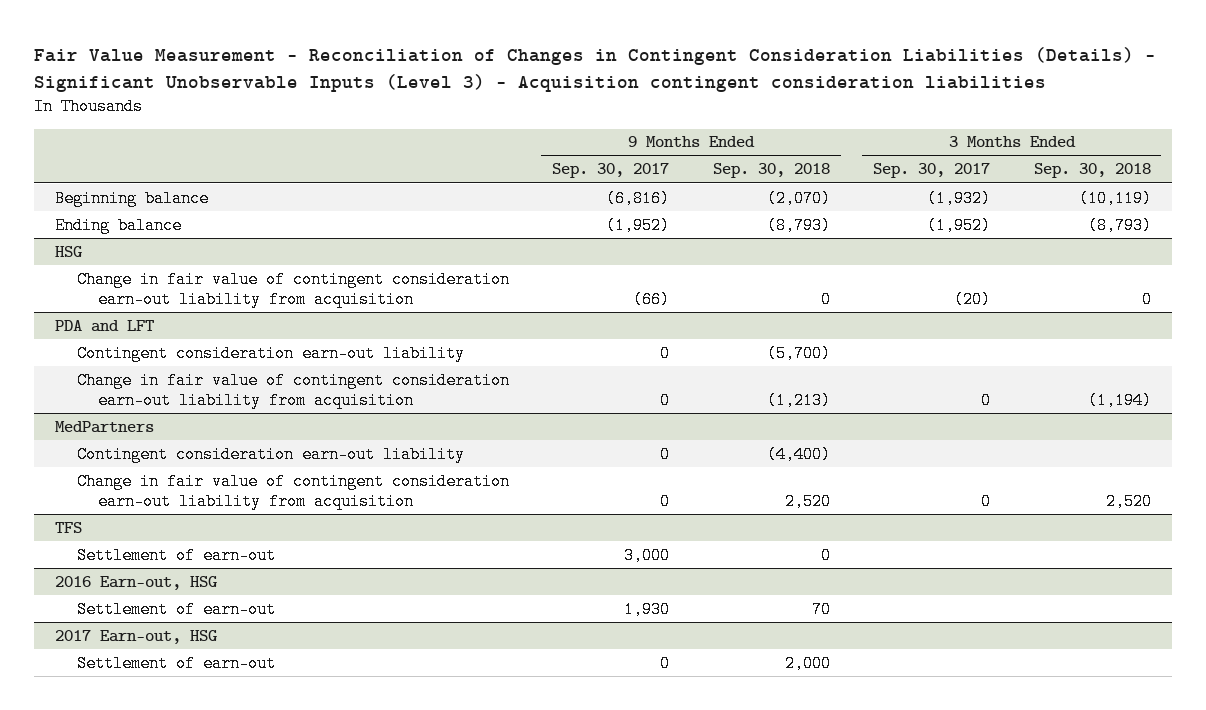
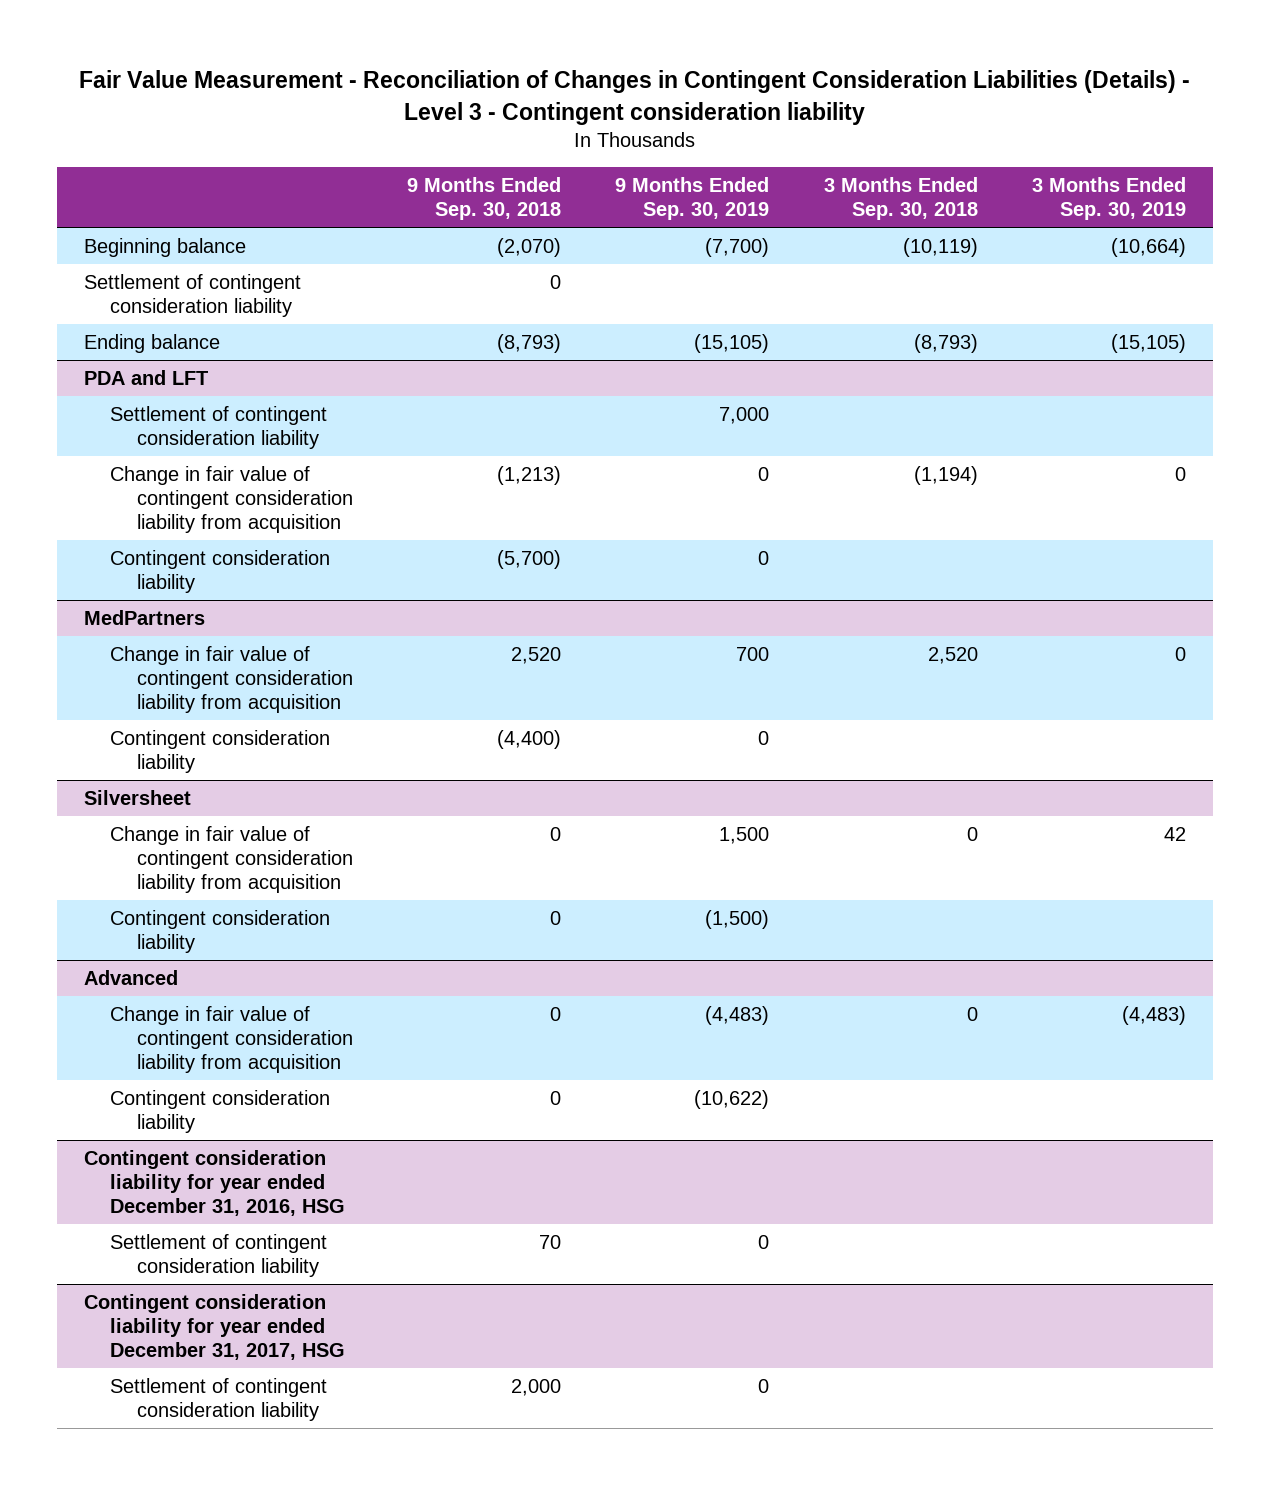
- Fair Value Measurement - Reconciliation of Changes in Contingent Consideration Liabilities (Details) - Significant Unobservable Inputs (Level 3) - Acquisition contingent consideration liabilities
+ Fair Value Measurement - Reconciliation of Changes in Contingent Consideration Liabilities (Details) - Level 3 - Contingent consideration liability
- | 9 Months Ended Sep. 30, 2017 | 9 Months Ended Sep. 30, 2018 | 3 Months Ended Sep. 30, 2017 | 3 Months Ended Sep. 30, 2018
+ | 9 Months Ended Sep. 30, 2018 | 9 Months Ended Sep. 30, 2019 | 3 Months Ended Sep. 30, 2018 | 3 Months Ended Sep. 30, 2019
+ Settlement of contingent consideration liability | 0 | | |
- HSG
- Change in fair value of contingent consideration earn-out liability from acquisition | (66) | 0 | (20) | 0
@ PDA and LFT
- Contingent consideration earn-out liability | 0 | (5,700) | |
- Change in fair value of contingent consideration earn-out liability from acquisition | 0 | (1,213) | 0 | (1,194)
+ Settlement of contingent consideration liability | | 7,000 | |
+ Change in fair value of contingent consideration liability from acquisition | (1,213) | 0 | (1,194) | 0
+ Contingent consideration liability | (5,700) | 0 | |
@ MedPartners
- Contingent consideration earn-out liability | 0 | (4,400) | |
- Change in fair value of contingent consideration earn-out liability from acquisition | 0 | 2,520 | 0 | 2,520
- TFS
- Settlement of earn-out | 3,000 | 0 | |
- 2016 Earn-out, HSG
- Settlement of earn-out | 1,930 | 70 | |
- 2017 Earn-out, HSG
- Settlement of earn-out | 0 | 2,000 | |
@ MedPartners
+ Change in fair value of contingent consideration liability from acquisition | 2,520 | 700 | 2,520 | 0
+ Contingent consideration liability | (4,400) | 0 | |
+ Silversheet
+ Change in fair value of contingent consideration liability from acquisition | 0 | 1,500 | 0 | 42
+ Contingent consideration liability | 0 | (1,500) | |
+ Advanced
+ Change in fair value of contingent consideration liability from acquisition | 0 | (4,483) | 0 | (4,483)
+ Contingent consideration liability | 0 | (10,622) | |
+ Contingent consideration liability for year ended December 31, 2016, HSG
+ Settlement of contingent consideration liability | 70 | 0 | |
+ Contingent consideration liability for year ended December 31, 2017, HSG
+ Settlement of contingent consideration liability | 2,000 | 0 | |

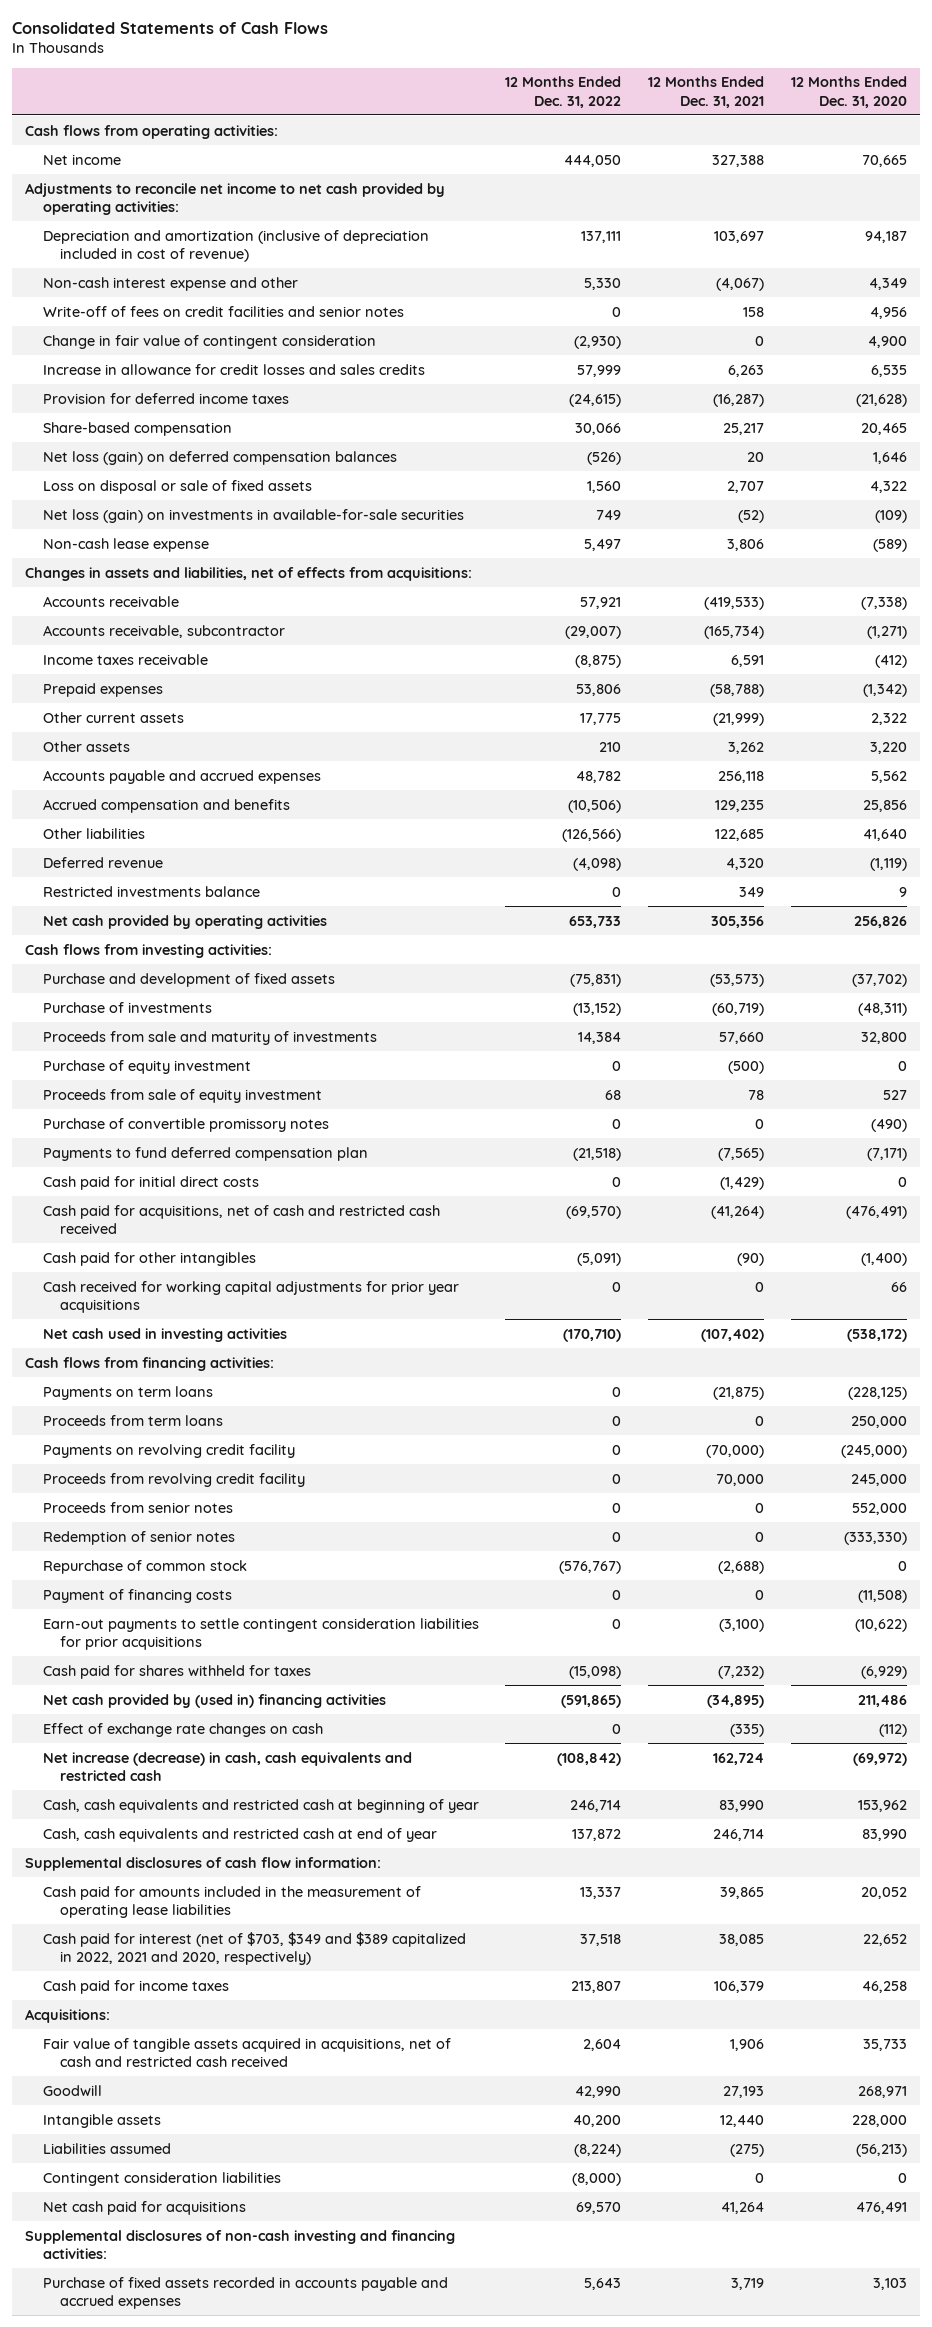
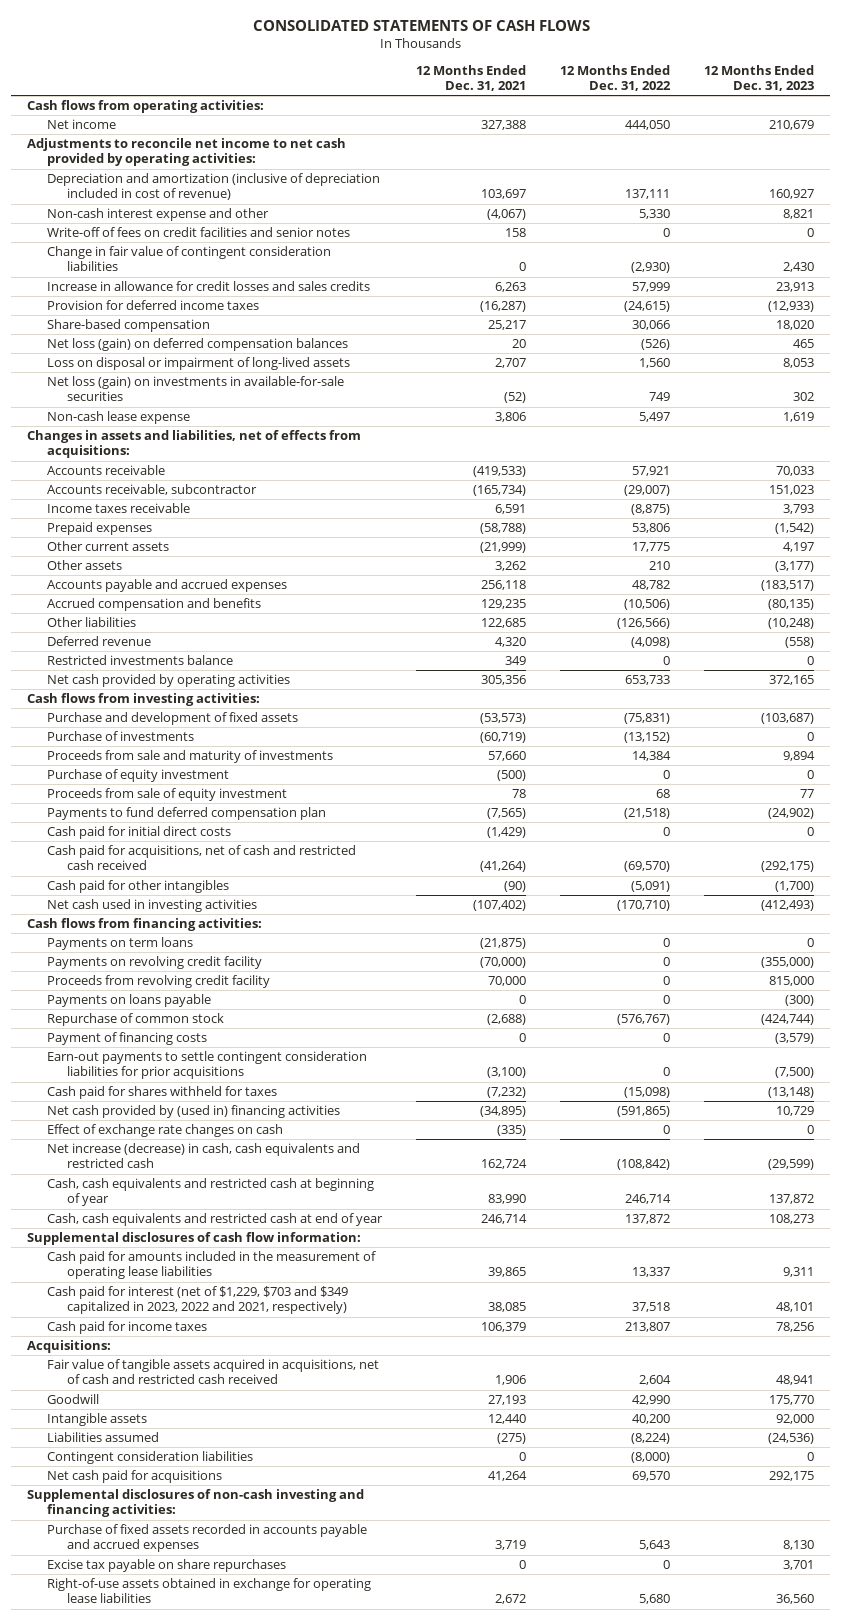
- Consolidated Statements of Cash Flows
+ CONSOLIDATED STATEMENTS OF CASH FLOWS
- | 12 Months Ended Dec. 31, 2022 | 12 Months Ended Dec. 31, 2021 | 12 Months Ended Dec. 31, 2020
+ | 12 Months Ended Dec. 31, 2021 | 12 Months Ended Dec. 31, 2022 | 12 Months Ended Dec. 31, 2023
- Change in fair value of contingent consideration | (2,930) | 0 | 4,900
+ Change in fair value of contingent consideration liabilities | 0 | (2,930) | 2,430
- Loss on disposal or sale of fixed assets | 1,560 | 2,707 | 4,322
+ Loss on disposal or impairment of long-lived assets | 2,707 | 1,560 | 8,053
- Purchase of convertible promissory notes | 0 | 0 | (490)
- Cash received for working capital adjustments for prior year acquisitions | 0 | 0 | 66
- Proceeds from term loans | 0 | 0 | 250,000
- Proceeds from senior notes | 0 | 0 | 552,000
- Redemption of senior notes | 0 | 0 | (333,330)
+ Payments on loans payable | 0 | 0 | (300)
- Cash paid for interest (net of $703, $349 and $389 capitalized in 2022, 2021 and 2020, respectively) | 37,518 | 38,085 | 22,652
+ Cash paid for interest (net of $1,229, $703 and $349 capitalized in 2023, 2022 and 2021, respectively) | 38,085 | 37,518 | 48,101
+ Excise tax payable on share repurchases | 0 | 0 | 3,701
+ Right-of-use assets obtained in exchange for operating lease liabilities | 2,672 | 5,680 | 36,560

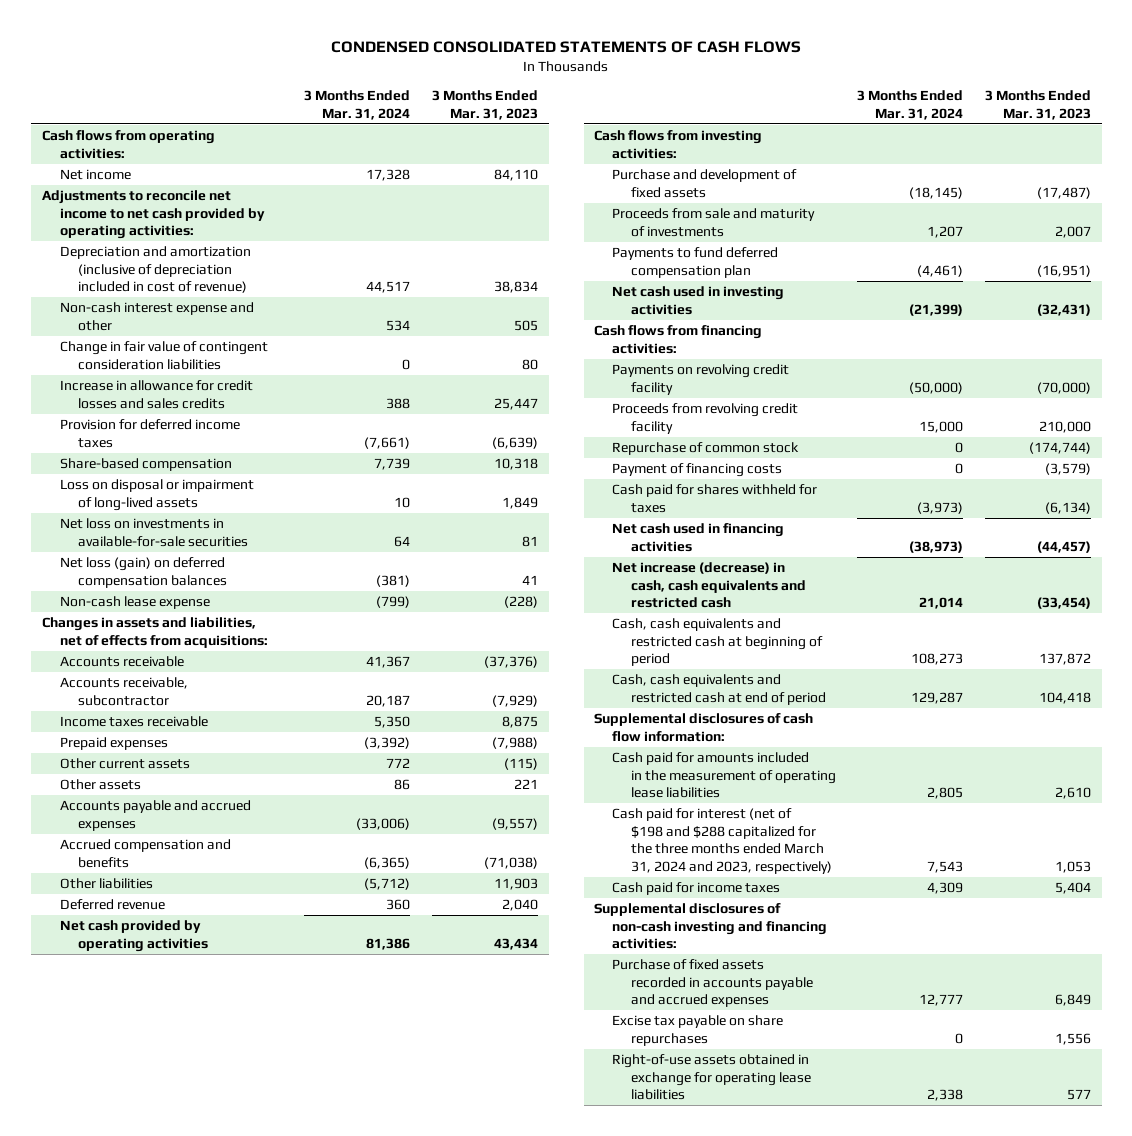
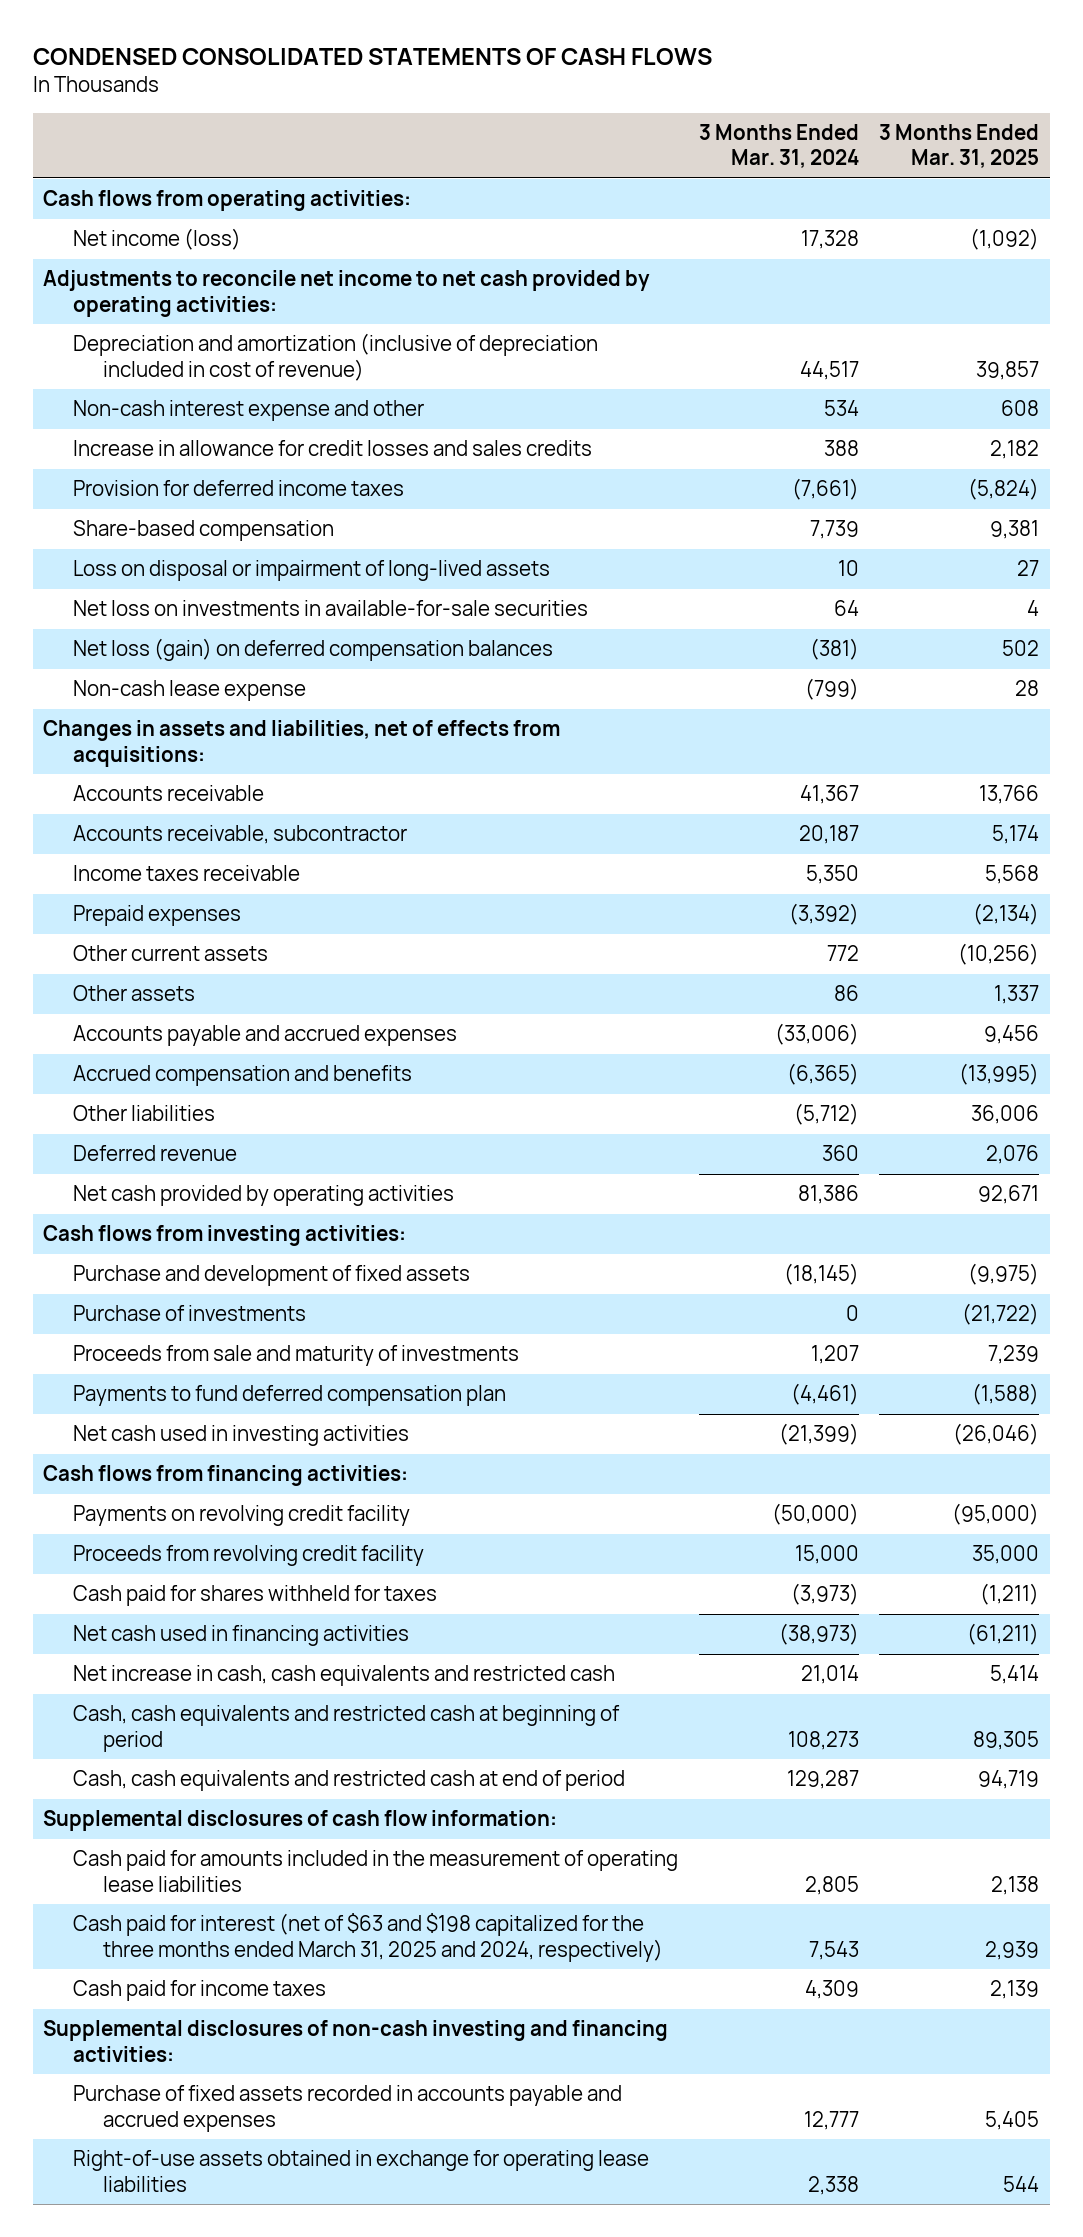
- | 3 Months Ended Mar. 31, 2024 | 3 Months Ended Mar. 31, 2023
+ | 3 Months Ended Mar. 31, 2024 | 3 Months Ended Mar. 31, 2025
- Net income | 17,328 | 84,110
+ Net income (loss) | 17,328 | (1,092)
- Change in fair value of contingent consideration liabilities | 0 | 80
+ Purchase of investments | 0 | (21,722)
- Repurchase of common stock | 0 | (174,744)
- Payment of financing costs | 0 | (3,579)
- Net increase (decrease) in cash, cash equivalents and restricted cash | 21,014 | (33,454)
+ Net increase in cash, cash equivalents and restricted cash | 21,014 | 5,414
- Cash paid for interest (net of $198 and $288 capitalized for the three months ended March 31, 2024 and 2023, respectively) | 7,543 | 1,053
+ Cash paid for interest (net of $63 and $198 capitalized for the three months ended March 31, 2025 and 2024, respectively) | 7,543 | 2,939
- Excise tax payable on share repurchases | 0 | 1,556

